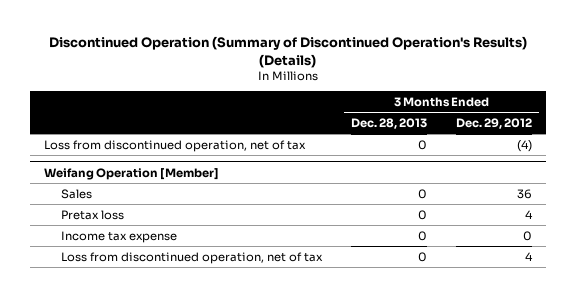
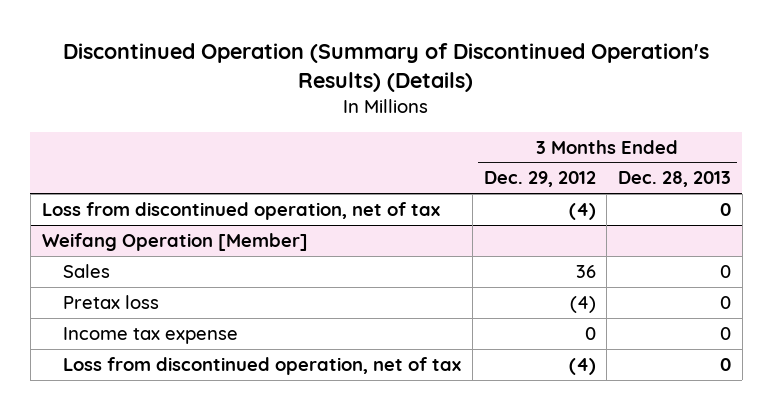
- | 3 Months Ended Dec. 28, 2013 | 3 Months Ended Dec. 29, 2012
+ | 3 Months Ended Dec. 29, 2012 | 3 Months Ended Dec. 28, 2013
@ Weifang Operation [Member]
- Pretax loss | 0 | 4
+ Pretax loss | (4) | 0
- Loss from discontinued operation, net of tax | 0 | 4
+ Loss from discontinued operation, net of tax | (4) | 0

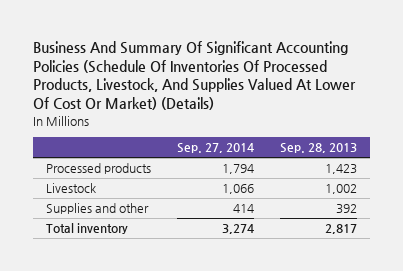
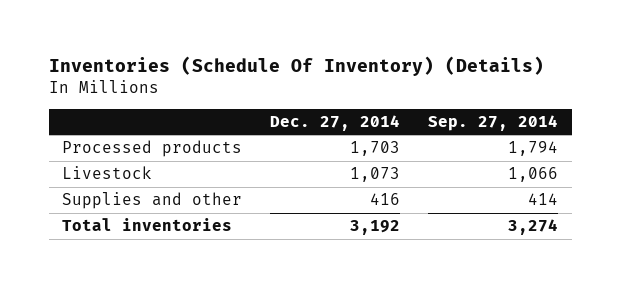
- Business And Summary Of Significant Accounting Policies (Schedule Of Inventories Of Processed Products, Livestock, And Supplies Valued At Lower Of Cost Or Market) (Details)
+ Inventories (Schedule Of Inventory) (Details)
- | Sep. 27, 2014 | Sep. 28, 2013
+ | Dec. 27, 2014 | Sep. 27, 2014
- Total inventory | 3,274 | 2,817
+ Total inventories | 3,192 | 3,274

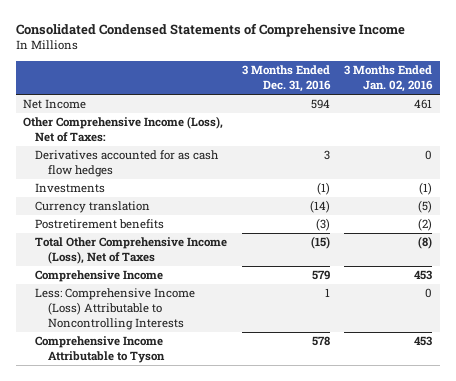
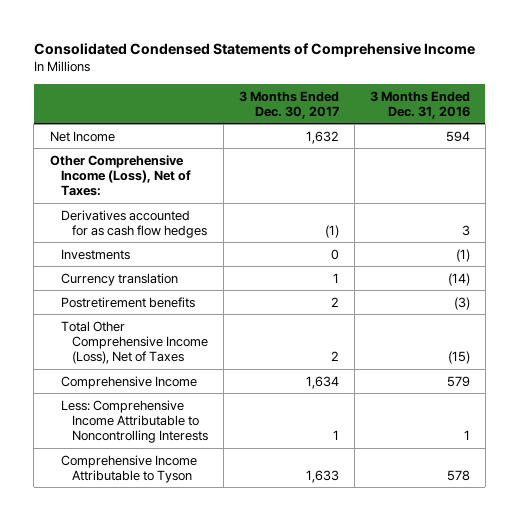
- | 3 Months Ended Dec. 31, 2016 | 3 Months Ended Jan. 02, 2016
+ | 3 Months Ended Dec. 30, 2017 | 3 Months Ended Dec. 31, 2016
- Less: Comprehensive Income (Loss) Attributable to Noncontrolling Interests | 1 | 0
+ Less: Comprehensive Income Attributable to Noncontrolling Interests | 1 | 1

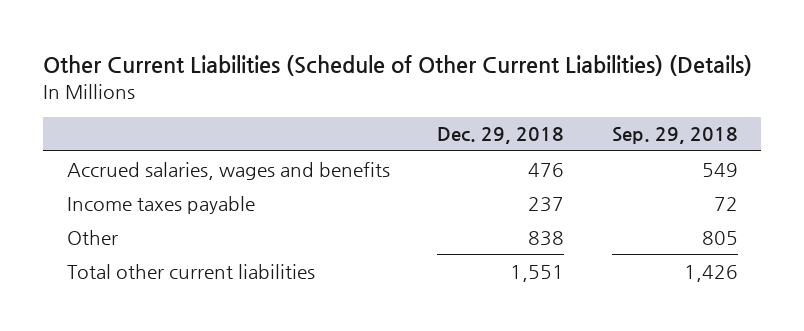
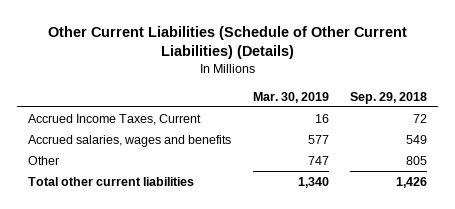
- | Dec. 29, 2018 | Sep. 29, 2018
+ | Mar. 30, 2019 | Sep. 29, 2018
+ Accrued Income Taxes, Current | 16 | 72
- Income taxes payable | 237 | 72

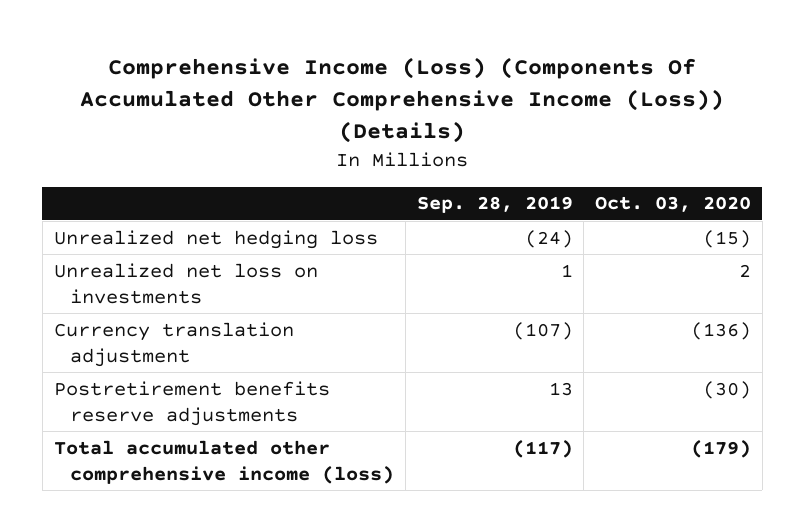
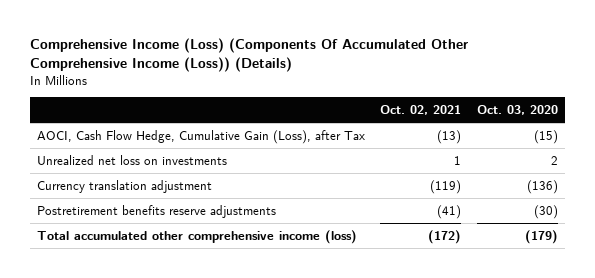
- | Sep. 28, 2019 | Oct. 03, 2020
+ | Oct. 02, 2021 | Oct. 03, 2020
- Unrealized net hedging loss | (24) | (15)
+ AOCI, Cash Flow Hedge, Cumulative Gain (Loss), after Tax | (13) | (15)

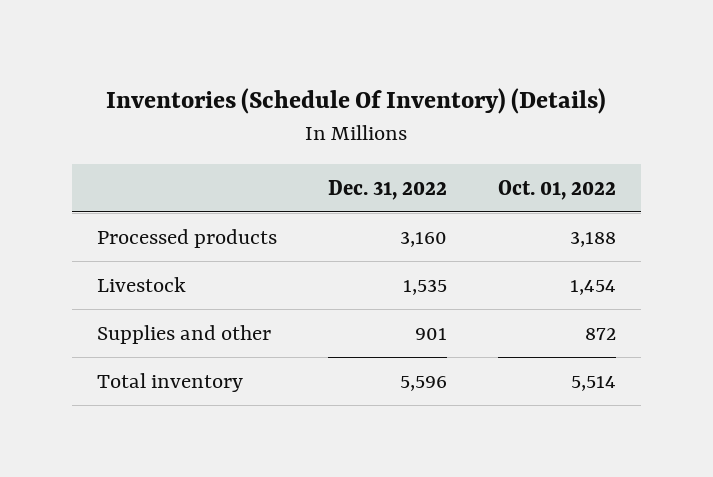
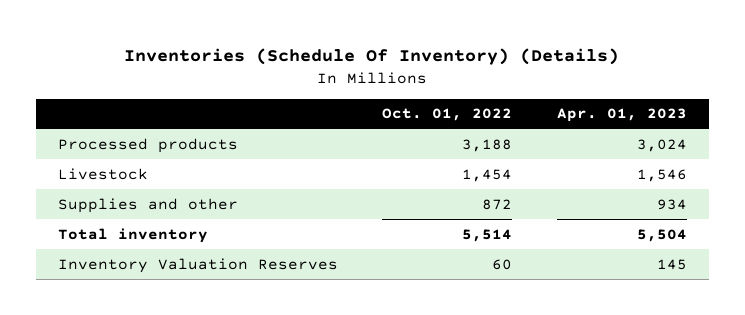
- | Dec. 31, 2022 | Oct. 01, 2022
+ | Oct. 01, 2022 | Apr. 01, 2023
+ Inventory Valuation Reserves | 60 | 145

